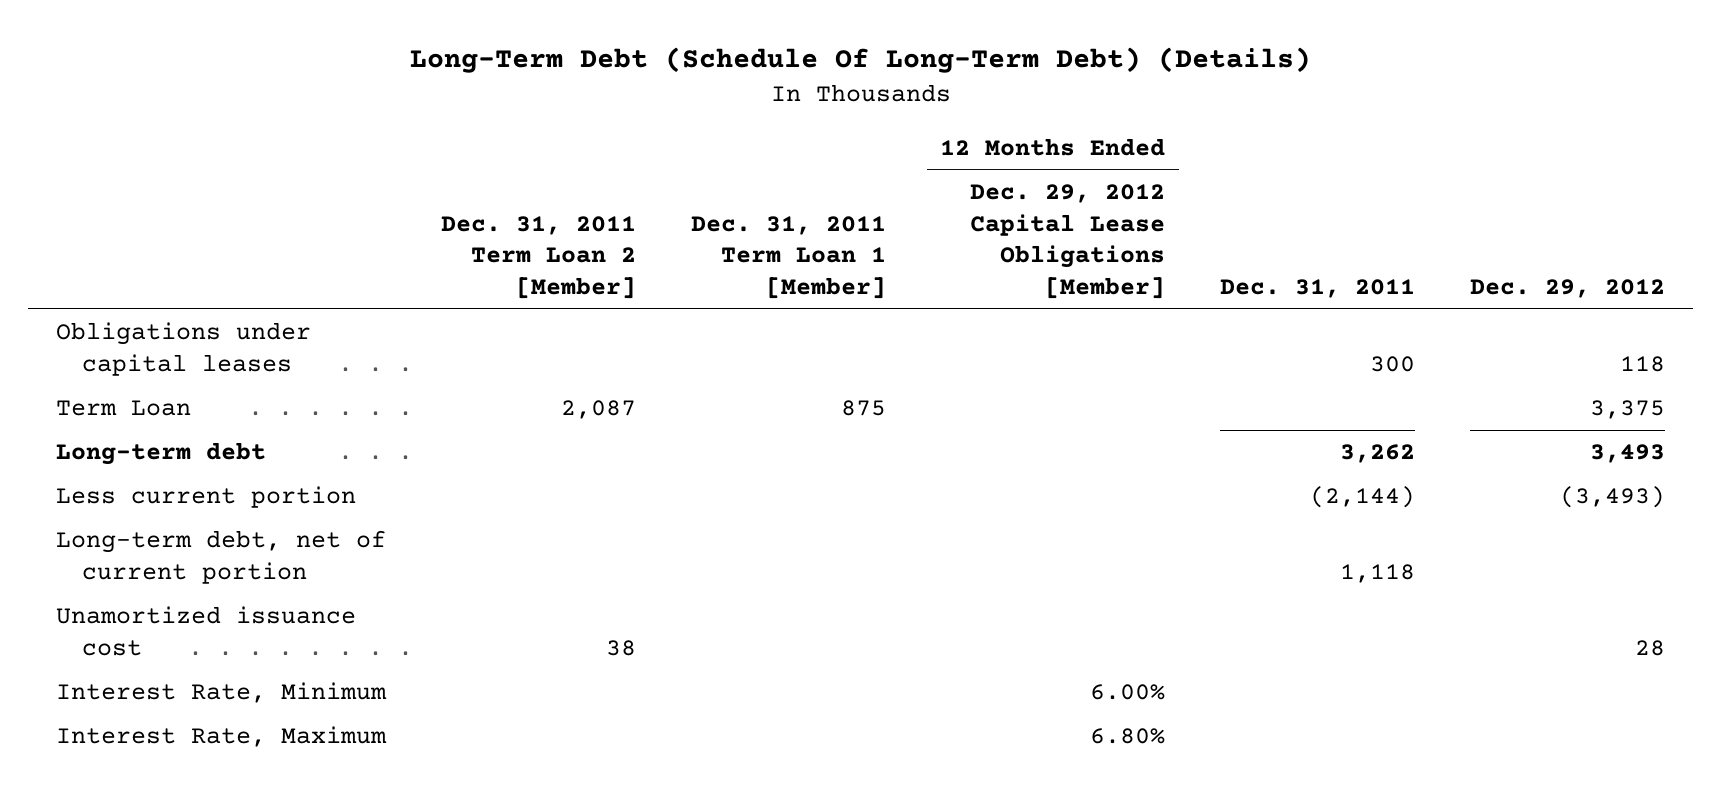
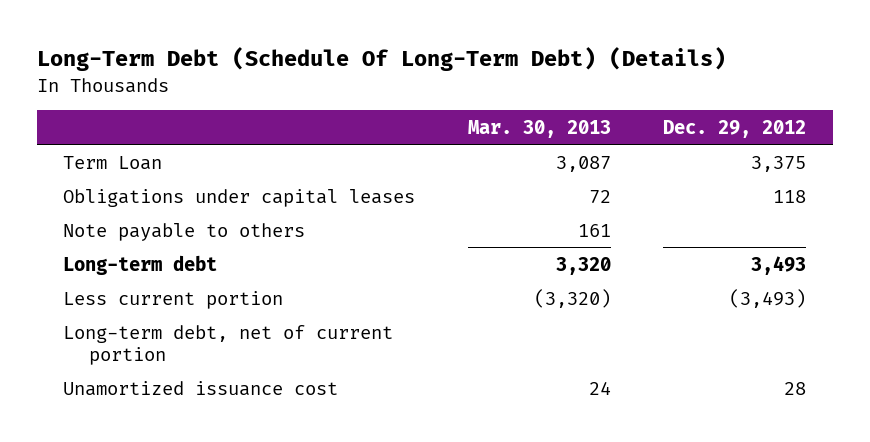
- | Dec. 31, 2011 Term Loan 2 [Member] | Dec. 31, 2011 Term Loan 1 [Member] | 12 Months Ended Dec. 29, 2012 Capital Lease Obligations [Member] | Dec. 31, 2011 | Dec. 29, 2012
+ | Mar. 30, 2013 | Dec. 29, 2012
moved down: Obligations under capital leases | 72 | 118
+ Note payable to others | 161 |
- Interest Rate, Minimum | | | 6.00% | |
- Interest Rate, Maximum | | | 6.80% | |

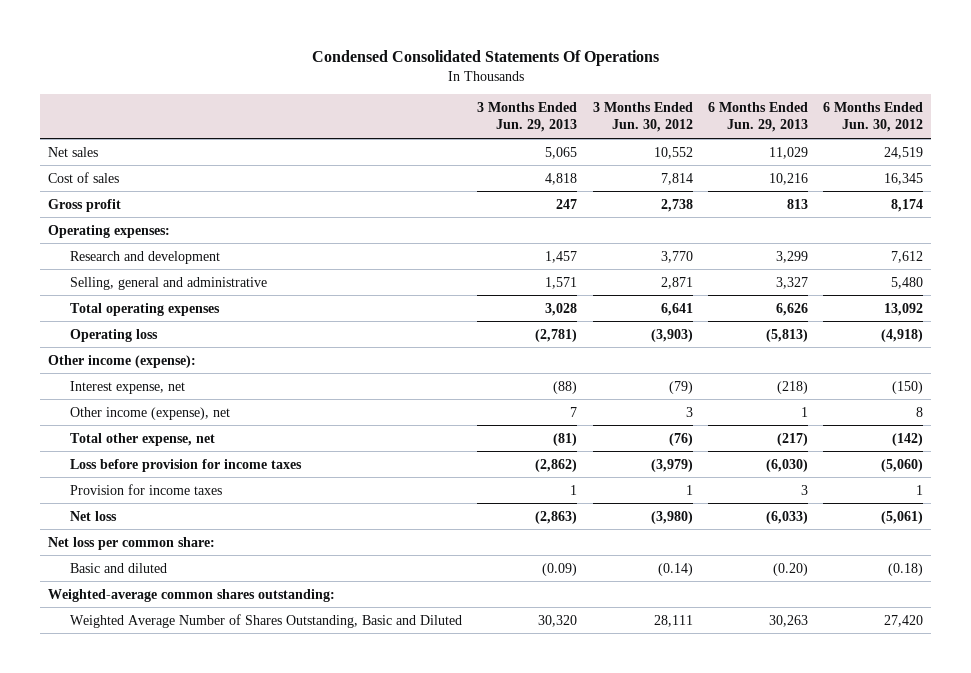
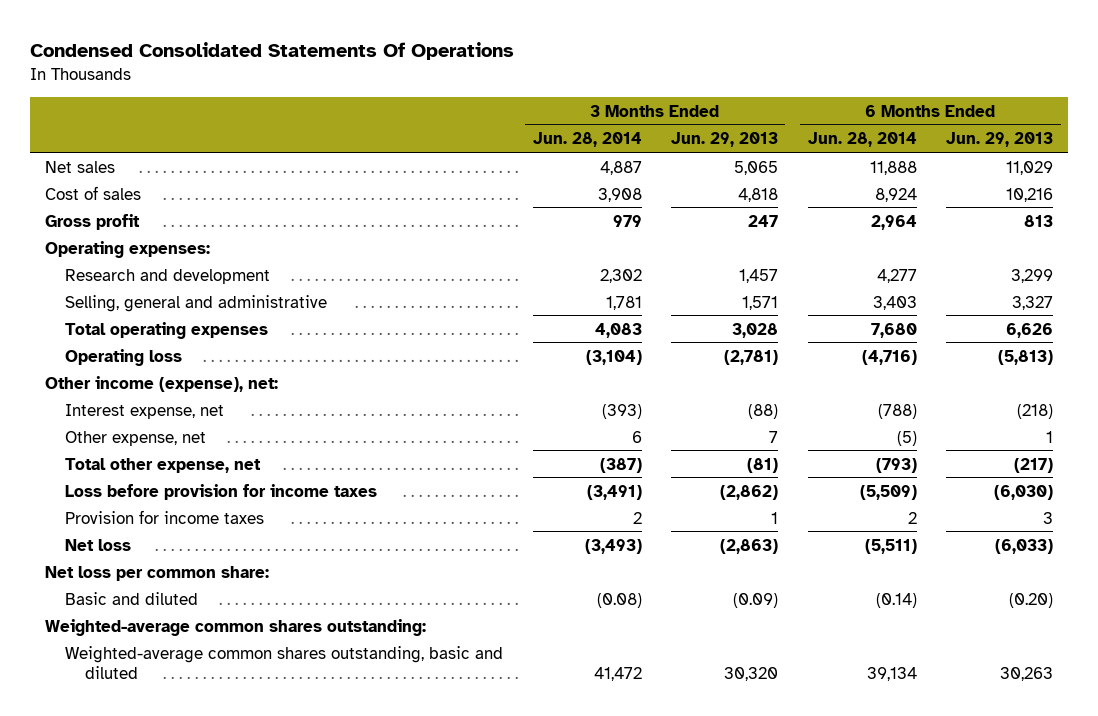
- | 3 Months Ended Jun. 29, 2013 | 3 Months Ended Jun. 30, 2012 | 6 Months Ended Jun. 29, 2013 | 6 Months Ended Jun. 30, 2012
+ | 3 Months Ended Jun. 28, 2014 | 3 Months Ended Jun. 29, 2013 | 6 Months Ended Jun. 28, 2014 | 6 Months Ended Jun. 29, 2013
- Other income (expense):
+ Other income (expense), net:
- Other income (expense), net | 7 | 3 | 1 | 8
+ Other expense, net | 6 | 7 | (5) | 1
- Weighted Average Number of Shares Outstanding, Basic and Diluted | 30,320 | 28,111 | 30,263 | 27,420
+ Weighted-average common shares outstanding, basic and diluted | 41,472 | 30,320 | 39,134 | 30,263

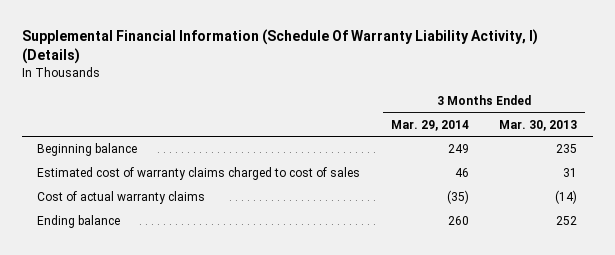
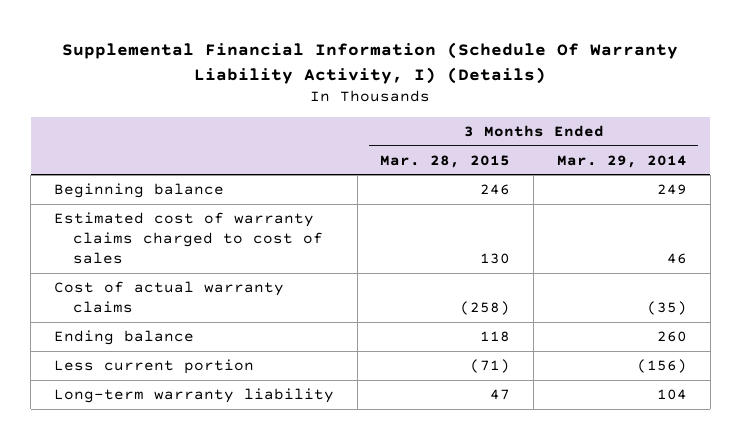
- | 3 Months Ended Mar. 29, 2014 | 3 Months Ended Mar. 30, 2013
+ | 3 Months Ended Mar. 28, 2015 | 3 Months Ended Mar. 29, 2014
+ Less current portion | (71) | (156)
+ Long-term warranty liability | 47 | 104

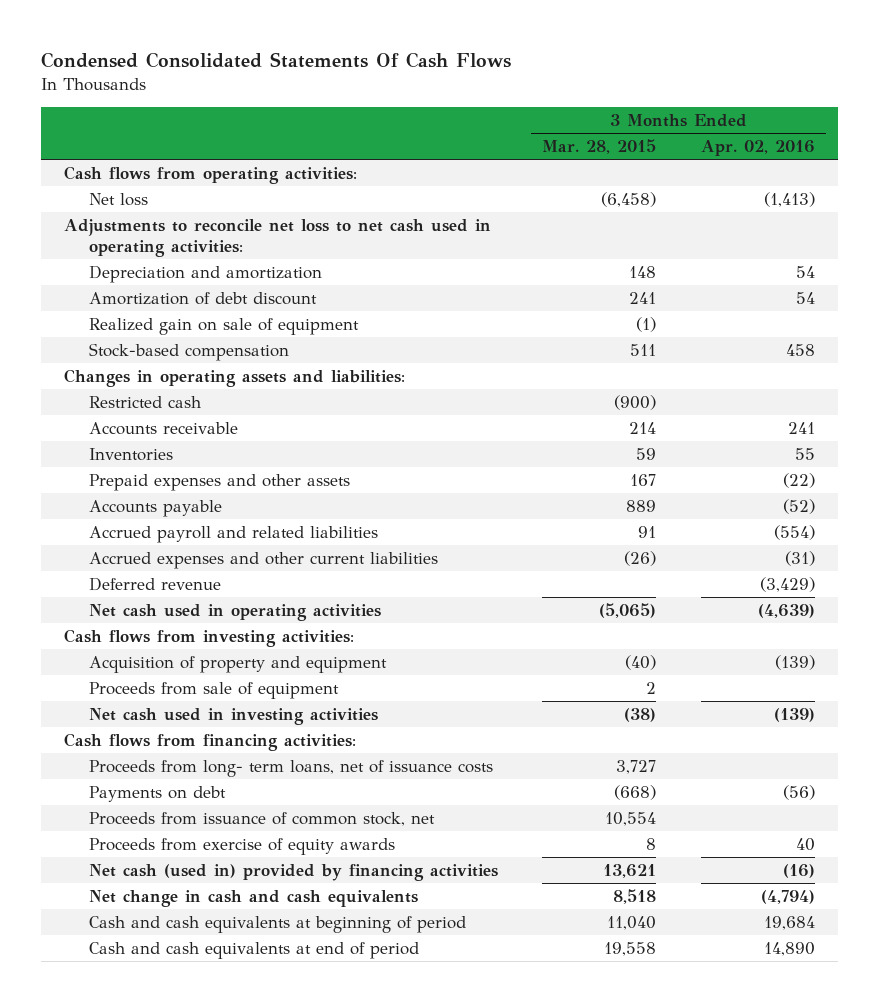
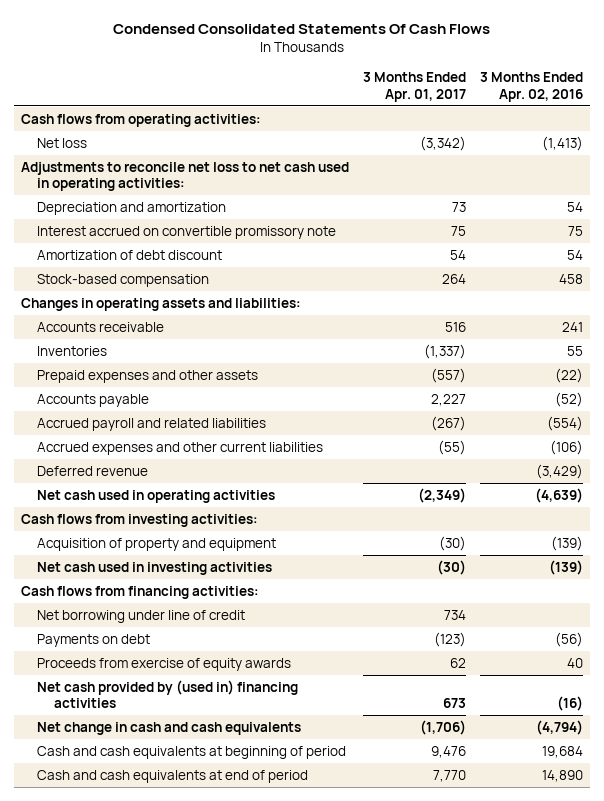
- | 3 Months Ended Mar. 28, 2015 | 3 Months Ended Apr. 02, 2016
+ | 3 Months Ended Apr. 01, 2017 | 3 Months Ended Apr. 02, 2016
+ Interest accrued on convertible promissory note | 75 | 75
- Realized gain on sale of equipment | (1) |
- Restricted cash | (900) |
- Accrued expenses and other current liabilities | (26) | (31)
+ Accrued expenses and other current liabilities | (55) | (106)
- Proceeds from sale of equipment | 2 |
- Proceeds from long- term loans, net of issuance costs | 3,727 |
+ Net borrowing under line of credit | 734 |
- Proceeds from issuance of common stock, net | 10,554 |
- Net cash (used in) provided by financing activities | 13,621 | (16)
+ Net cash provided by (used in) financing activities | 673 | (16)

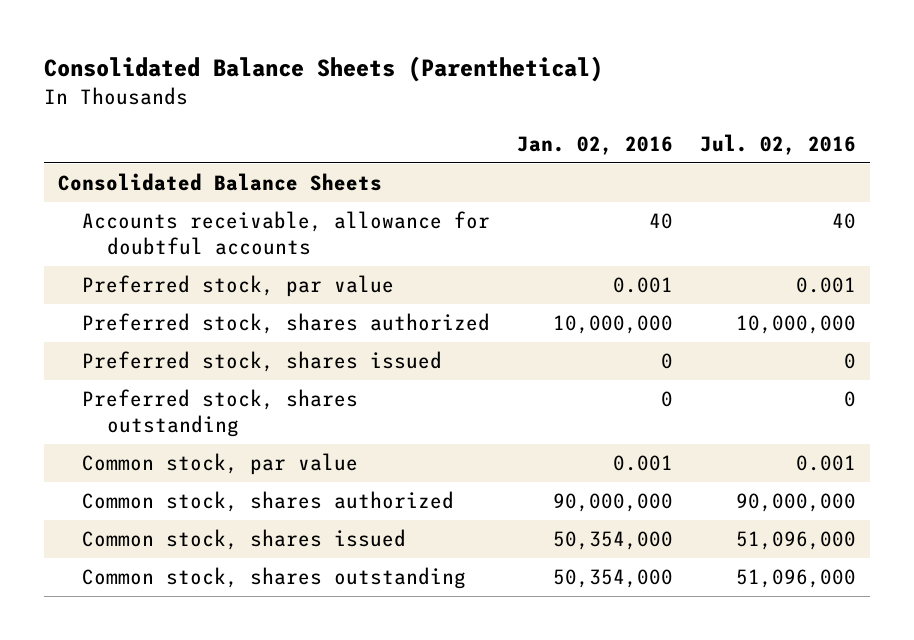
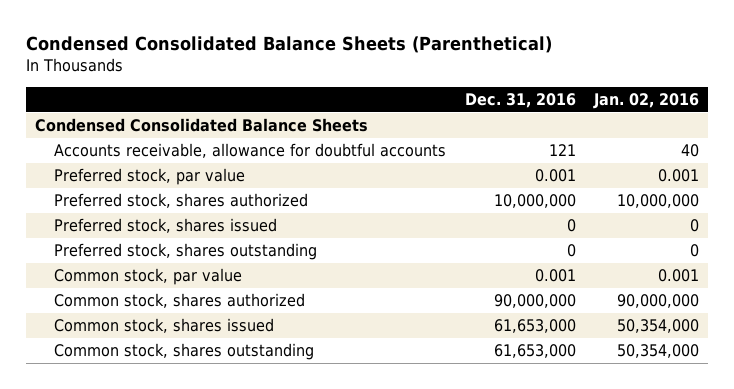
- Consolidated Balance Sheets (Parenthetical)
+ Condensed Consolidated Balance Sheets (Parenthetical)
- | Jan. 02, 2016 | Jul. 02, 2016
+ | Dec. 31, 2016 | Jan. 02, 2016
- Consolidated Balance Sheets
+ Condensed Consolidated Balance Sheets

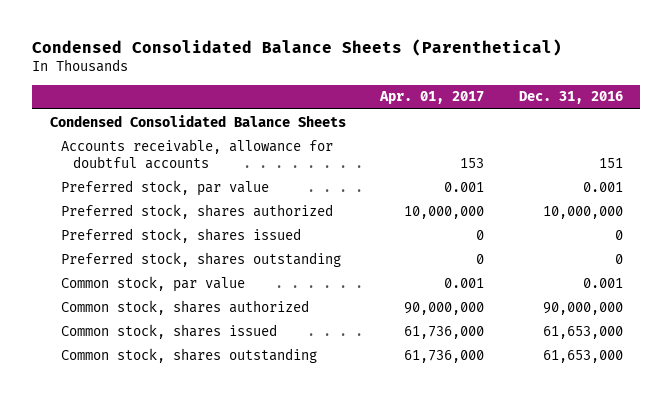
- | Dec. 31, 2016 | Jan. 02, 2016
+ | Apr. 01, 2017 | Dec. 31, 2016
- Accounts receivable, allowance for doubtful accounts | 121 | 40
+ Accounts receivable, allowance for doubtful accounts | 153 | 151

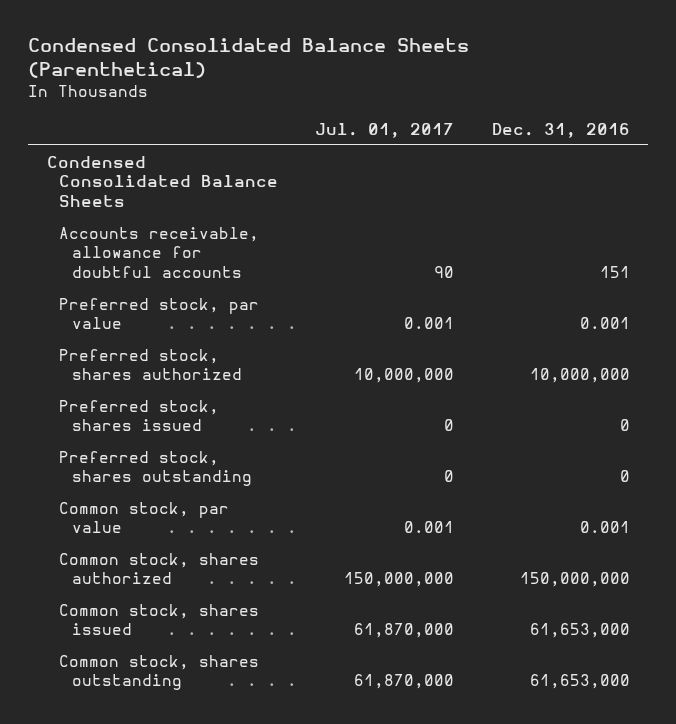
- | Apr. 01, 2017 | Dec. 31, 2016
+ | Jul. 01, 2017 | Dec. 31, 2016
- Common stock, shares authorized | 90,000,000 | 90,000,000
+ Common stock, shares authorized | 150,000,000 | 150,000,000

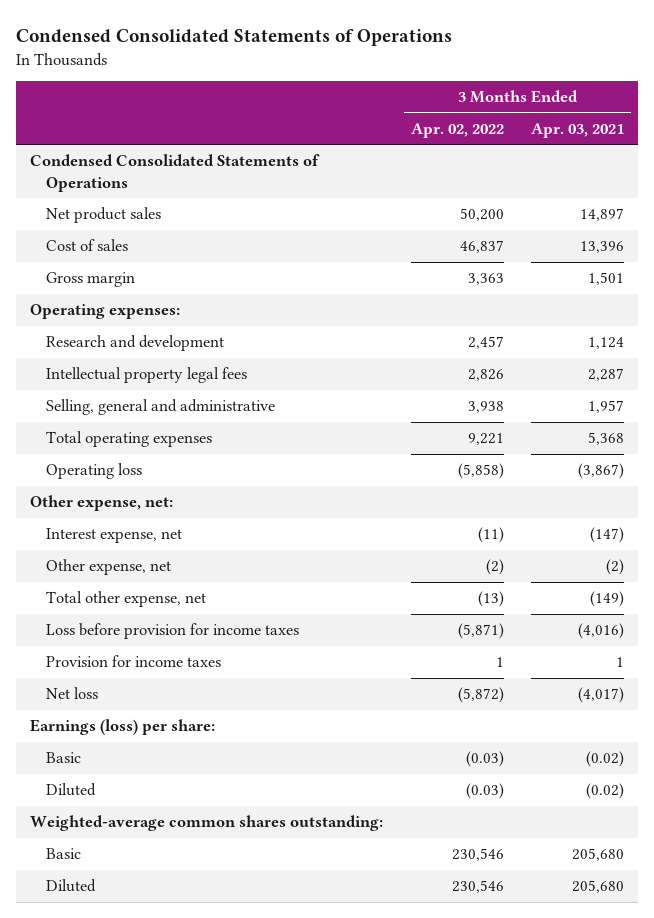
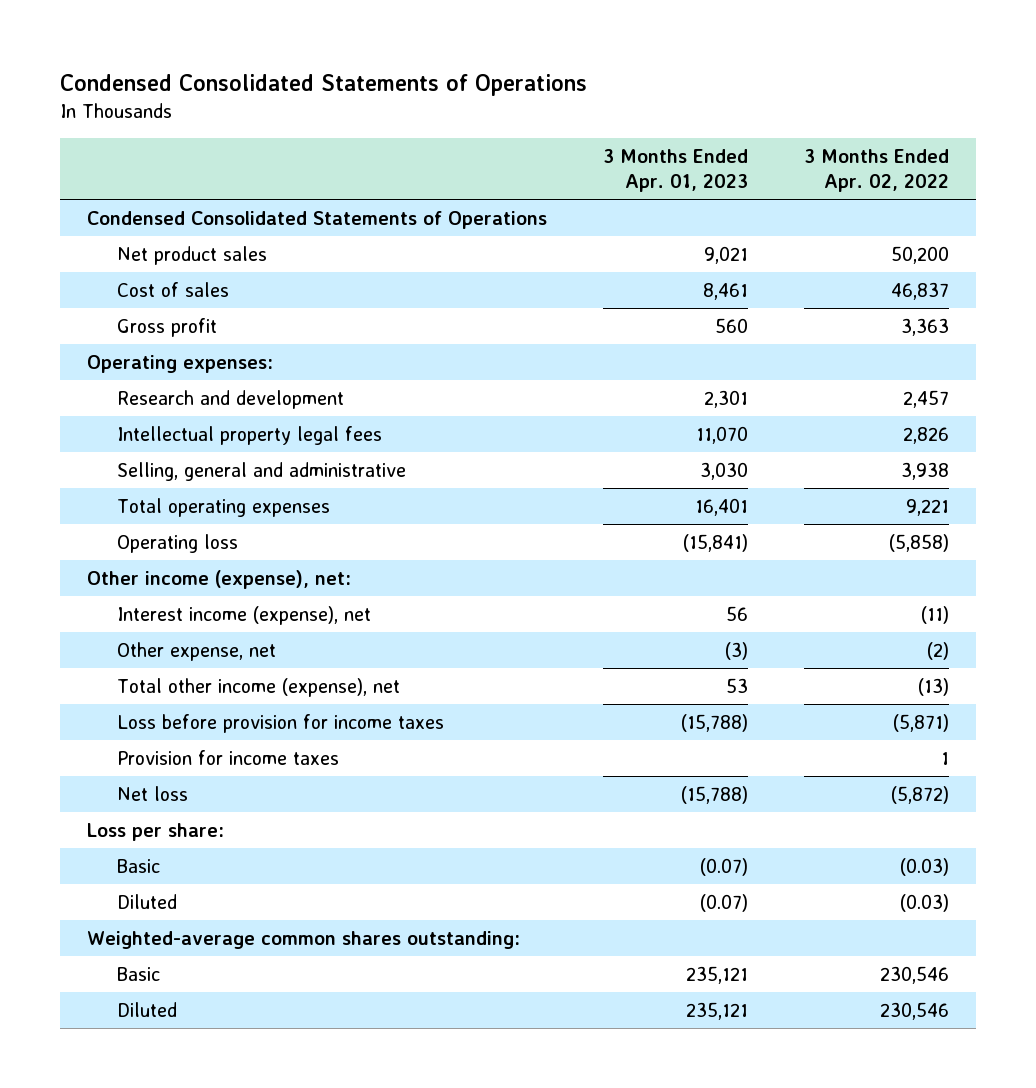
- | 3 Months Ended Apr. 02, 2022 | 3 Months Ended Apr. 03, 2021
+ | 3 Months Ended Apr. 01, 2023 | 3 Months Ended Apr. 02, 2022
- Gross margin | 3,363 | 1,501
+ Gross profit | 560 | 3,363
- Other expense, net:
- Interest expense, net | (11) | (147)
+ Other income (expense), net:
+ Interest income (expense), net | 56 | (11)
- Total other expense, net | (13) | (149)
+ Total other income (expense), net | 53 | (13)
- Earnings (loss) per share:
+ Loss per share:

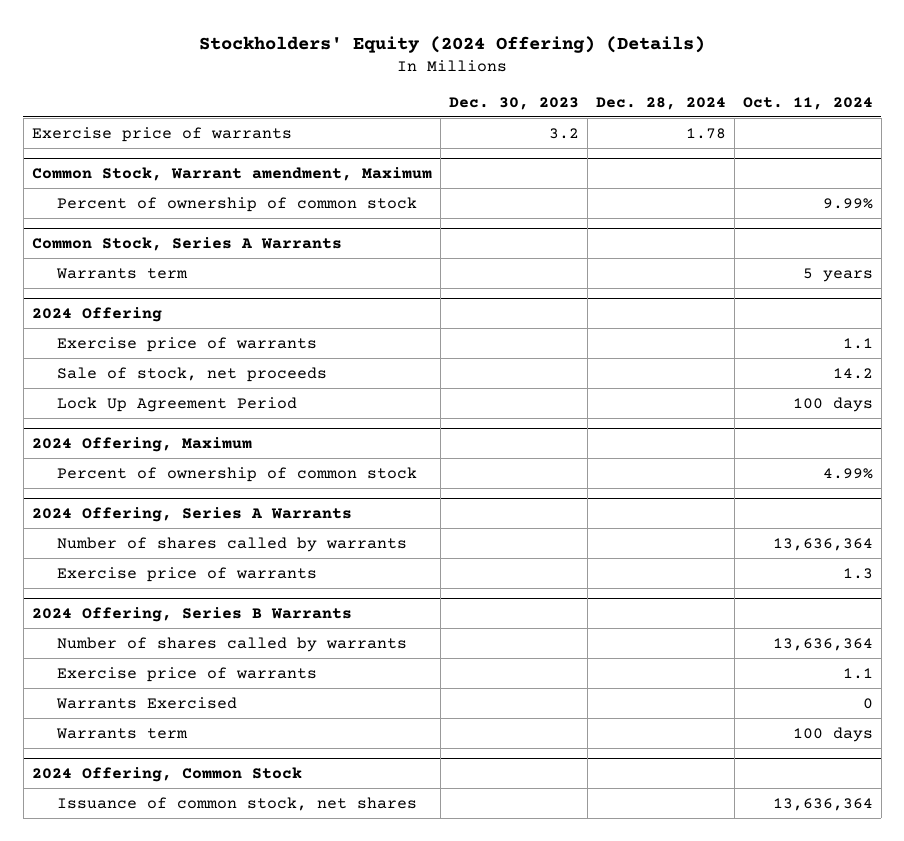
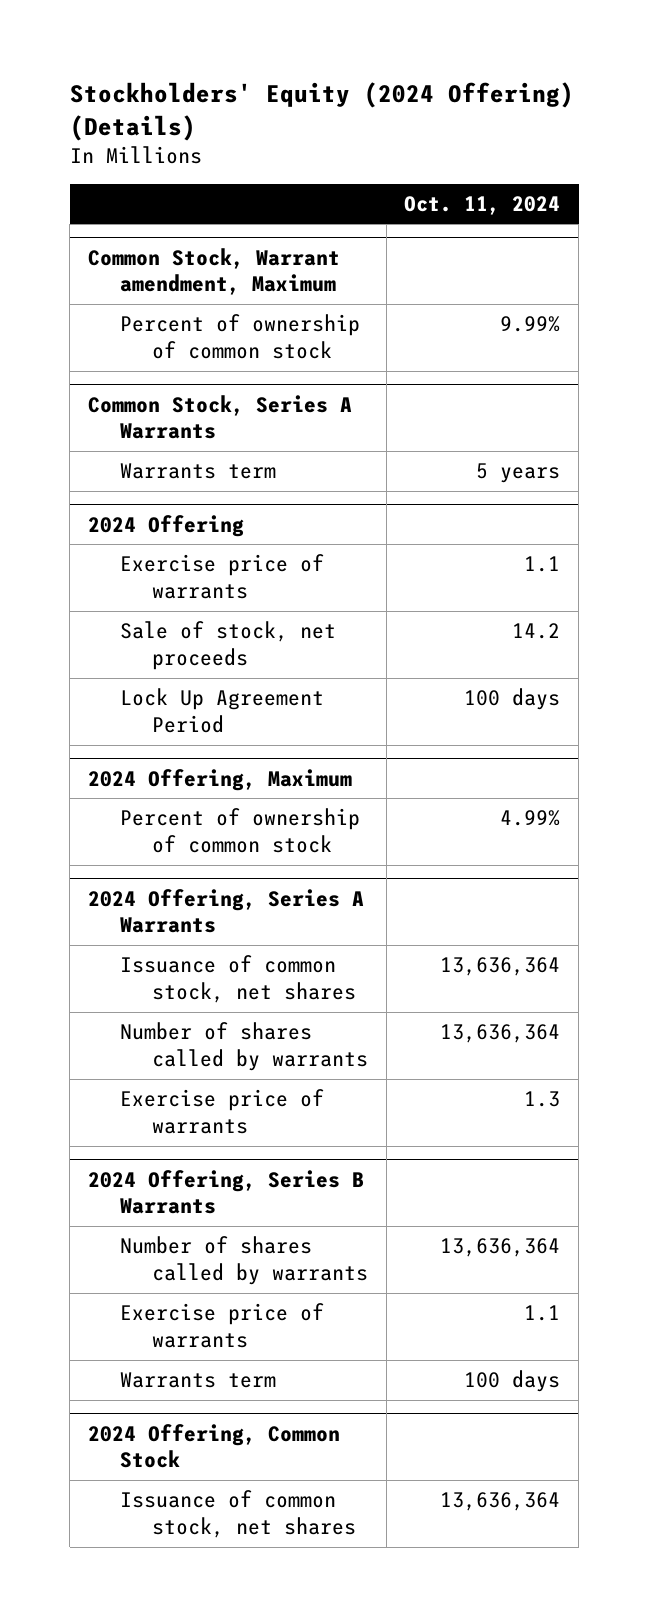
- | Dec. 30, 2023 | Dec. 28, 2024 | Oct. 11, 2024
+ | Oct. 11, 2024
- Exercise price of warrants | 3.2 | 1.78 |
@ 2024 Offering, Series A Warrants
+ Issuance of common stock, net shares | 13,636,364
@ 2024 Offering, Series B Warrants
- Warrants Exercised | | | 0

